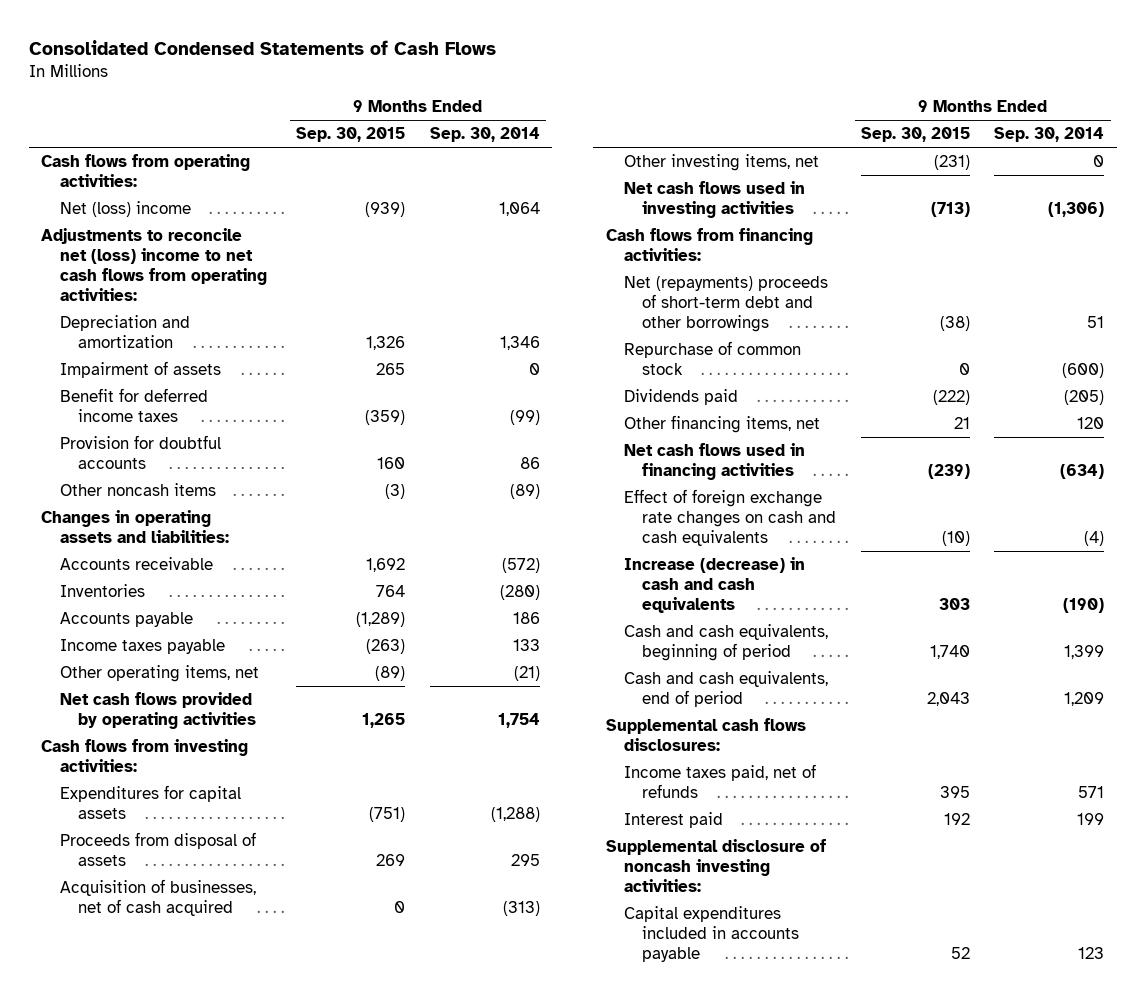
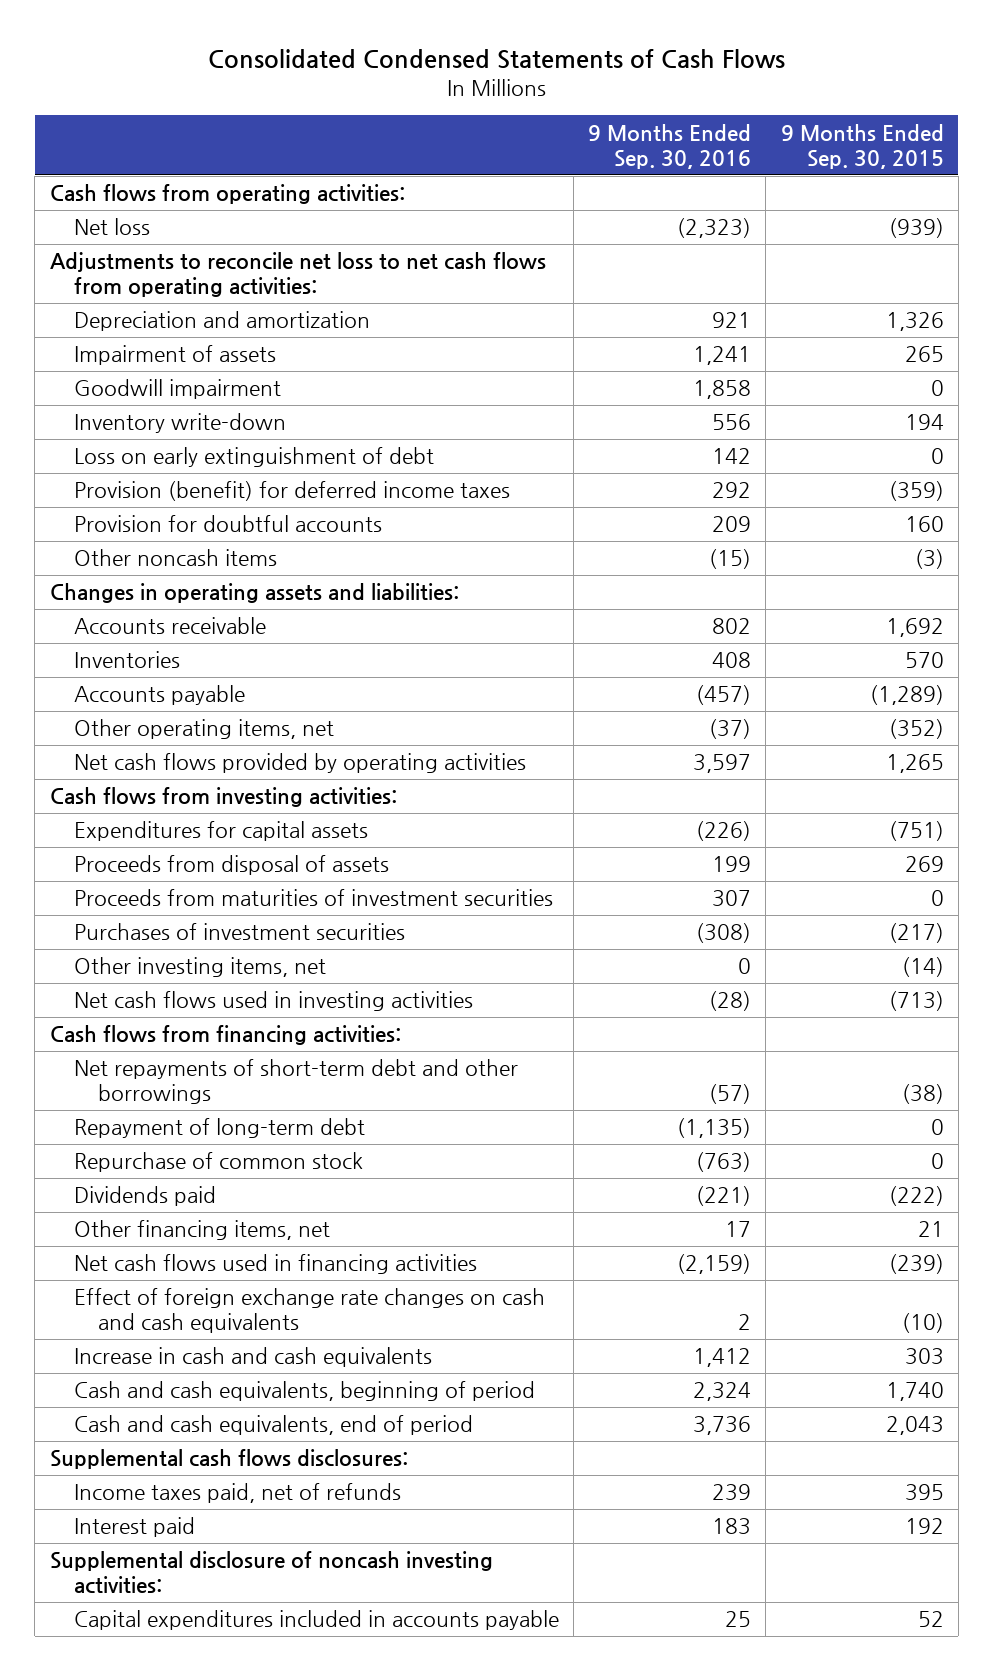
- | 9 Months Ended Sep. 30, 2015 | 9 Months Ended Sep. 30, 2014
+ | 9 Months Ended Sep. 30, 2016 | 9 Months Ended Sep. 30, 2015
- Net (loss) income | (939) | 1,064
- Adjustments to reconcile net (loss) income to net cash flows from operating activities:
+ Net loss | (2,323) | (939)
+ Adjustments to reconcile net loss to net cash flows from operating activities:
- Benefit for deferred income taxes | (359) | (99)
+ Goodwill impairment | 1,858 | 0
+ Inventory write-down | 556 | 194
+ Loss on early extinguishment of debt | 142 | 0
+ Provision (benefit) for deferred income taxes | 292 | (359)
- Inventories | 764 | (280)
+ Inventories | 408 | 570
- Income taxes payable | (263) | 133
- Other operating items, net | (89) | (21)
+ Other operating items, net | (37) | (352)
- Acquisition of businesses, net of cash acquired | 0 | (313)
- Other investing items, net | (231) | 0
+ Proceeds from maturities of investment securities | 307 | 0
+ Purchases of investment securities | (308) | (217)
+ Other investing items, net | 0 | (14)
- Net (repayments) proceeds of short-term debt and other borrowings | (38) | 51
+ Net repayments of short-term debt and other borrowings | (57) | (38)
+ Repayment of long-term debt | (1,135) | 0
- Increase (decrease) in cash and cash equivalents | 303 | (190)
+ Increase in cash and cash equivalents | 1,412 | 303

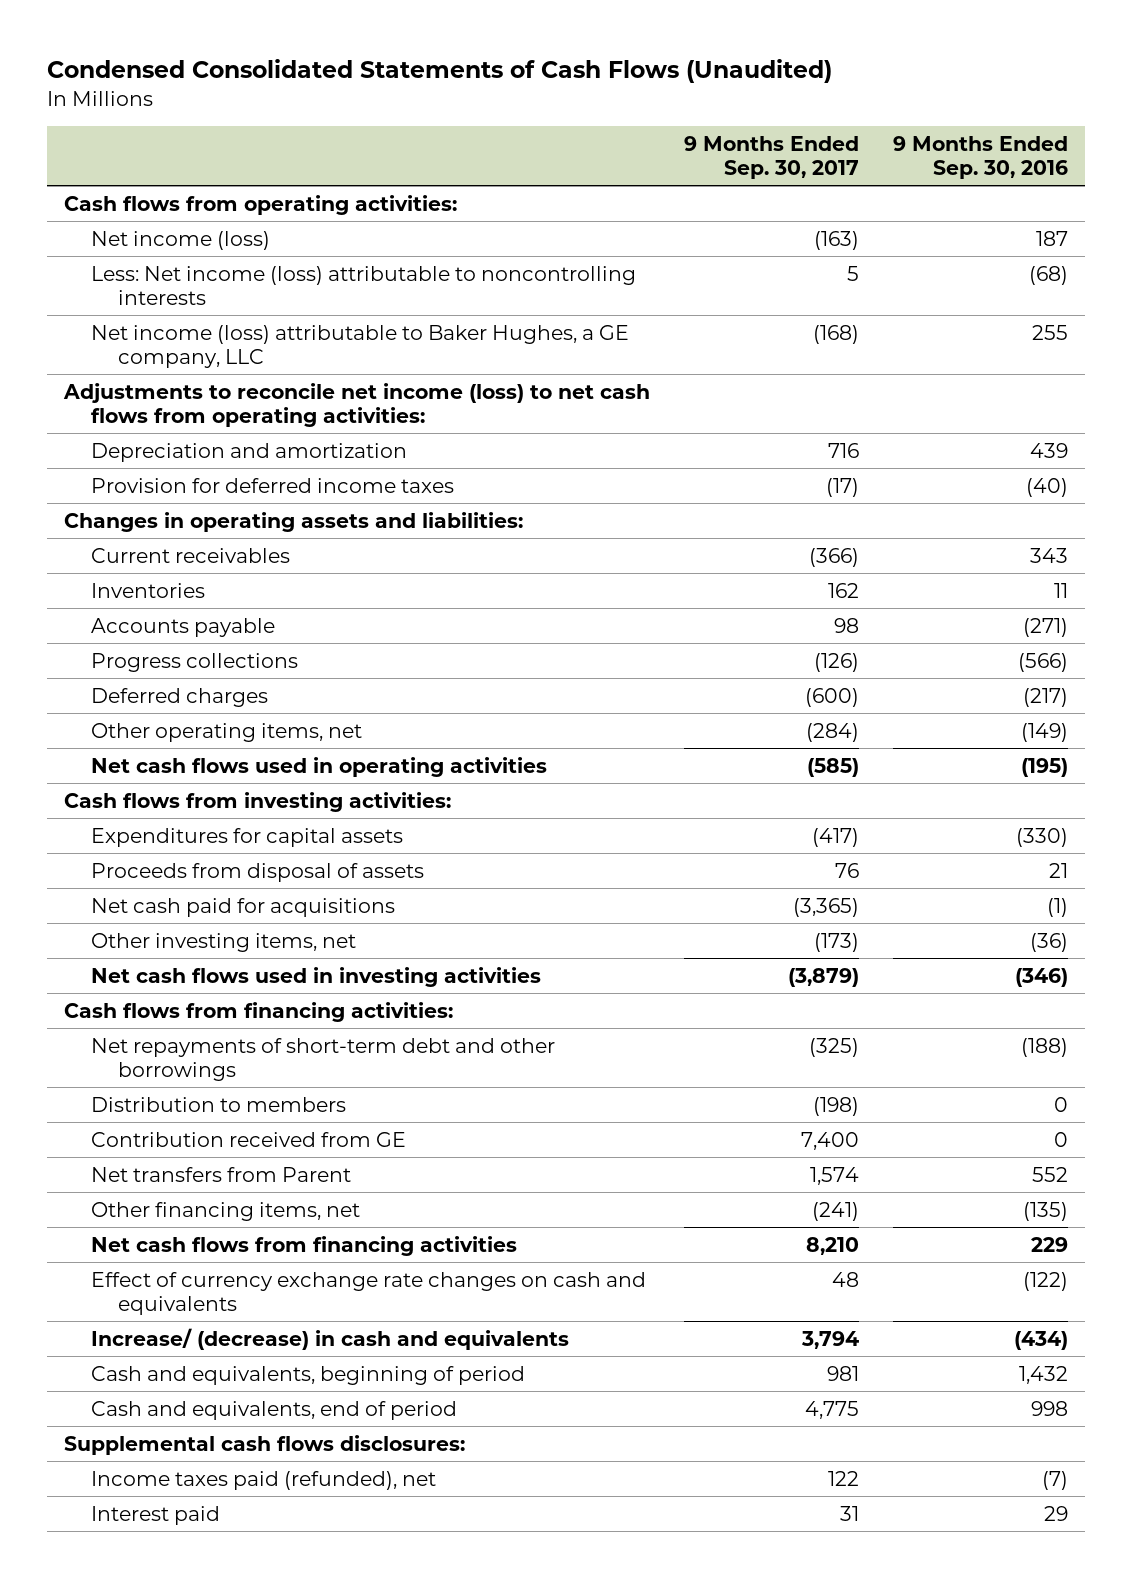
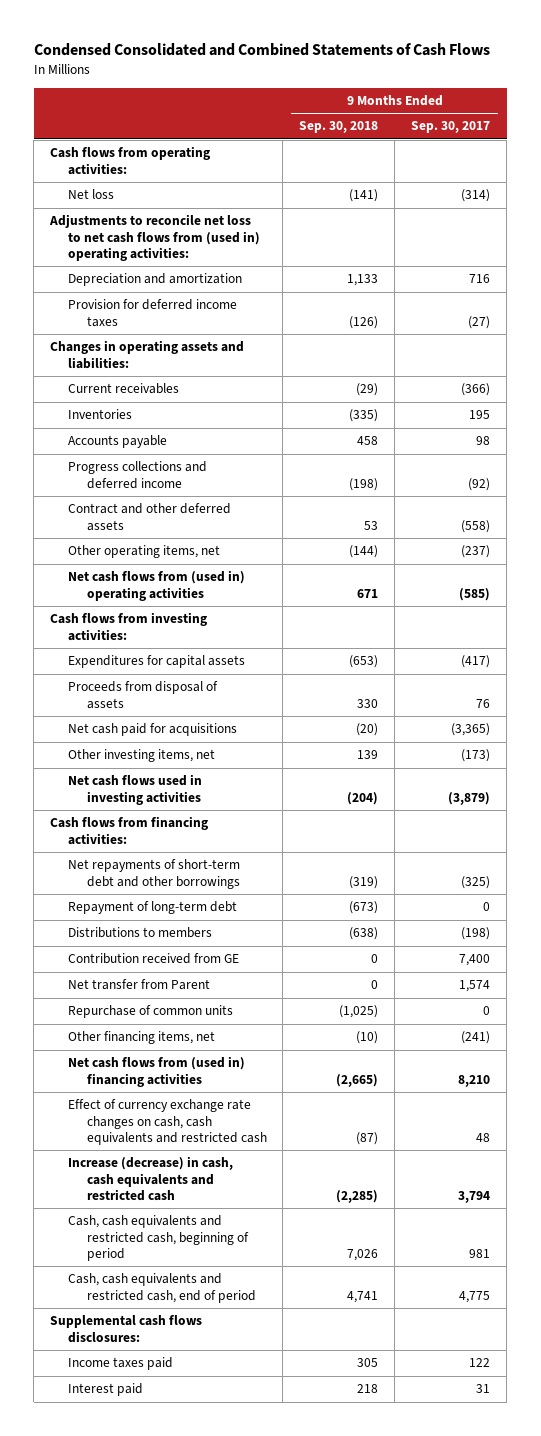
- Condensed Consolidated Statements of Cash Flows (Unaudited)
+ Condensed Consolidated and Combined Statements of Cash Flows
- | 9 Months Ended Sep. 30, 2017 | 9 Months Ended Sep. 30, 2016
+ | 9 Months Ended Sep. 30, 2018 | 9 Months Ended Sep. 30, 2017
- Net income (loss) | (163) | 187
- Less: Net income (loss) attributable to noncontrolling interests | 5 | (68)
- Net income (loss) attributable to Baker Hughes, a GE company, LLC | (168) | 255
- Adjustments to reconcile net income (loss) to net cash flows from operating activities:
+ Net loss | (141) | (314)
+ Adjustments to reconcile net loss to net cash flows from (used in) operating activities:
- Provision for deferred income taxes | (17) | (40)
+ Provision for deferred income taxes | (126) | (27)
- Inventories | 162 | 11
+ Inventories | (335) | 195
- Progress collections | (126) | (566)
- Deferred charges | (600) | (217)
- Other operating items, net | (284) | (149)
- Net cash flows used in operating activities | (585) | (195)
+ Progress collections and deferred income | (198) | (92)
+ Contract and other deferred assets | 53 | (558)
+ Other operating items, net | (144) | (237)
+ Net cash flows from (used in) operating activities | 671 | (585)
- Distribution to members | (198) | 0
+ Repayment of long-term debt | (673) | 0
+ Distributions to members | (638) | (198)
- Net transfers from Parent | 1,574 | 552
+ Net transfer from Parent | 0 | 1,574
+ Repurchase of common units | (1,025) | 0
- Net cash flows from financing activities | 8,210 | 229
- Effect of currency exchange rate changes on cash and equivalents | 48 | (122)
- Increase/ (decrease) in cash and equivalents | 3,794 | (434)
- Cash and equivalents, beginning of period | 981 | 1,432
- Cash and equivalents, end of period | 4,775 | 998
+ Net cash flows from (used in) financing activities | (2,665) | 8,210
+ Effect of currency exchange rate changes on cash, cash equivalents and restricted cash | (87) | 48
+ Increase (decrease) in cash, cash equivalents and restricted cash | (2,285) | 3,794
+ Cash, cash equivalents and restricted cash, beginning of period | 7,026 | 981
+ Cash, cash equivalents and restricted cash, end of period | 4,741 | 4,775
- Income taxes paid (refunded), net | 122 | (7)
+ Income taxes paid | 305 | 122

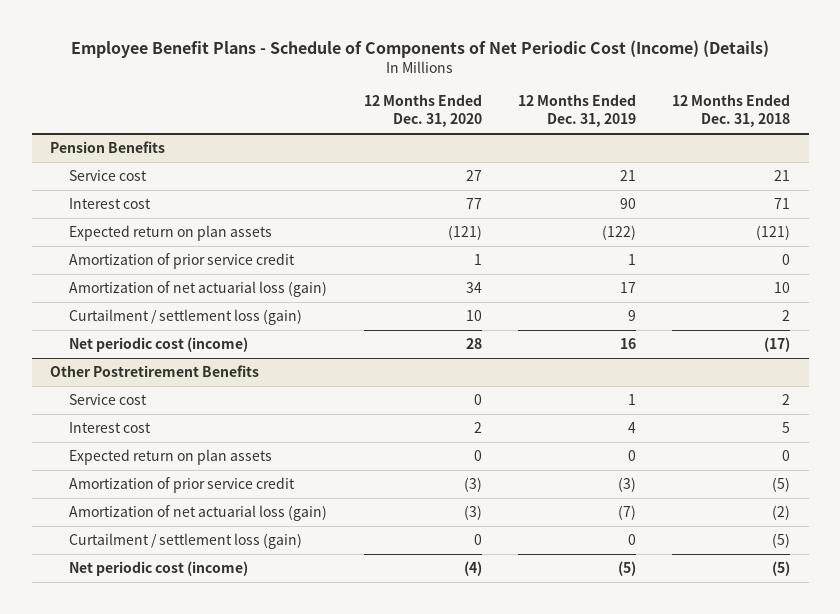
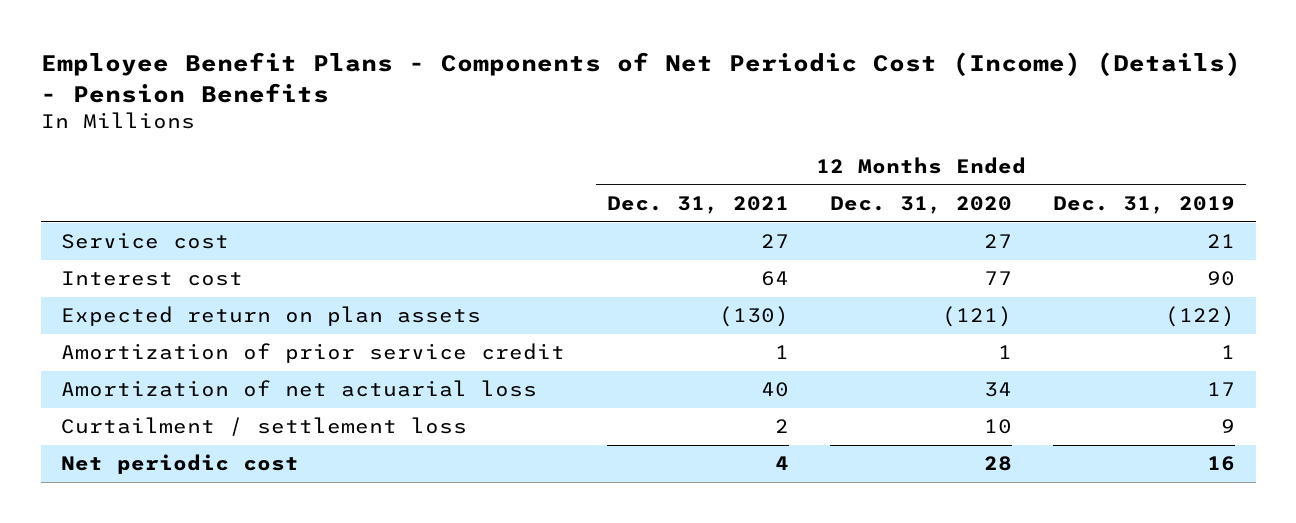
- Employee Benefit Plans - Schedule of Components of Net Periodic Cost (Income) (Details)
+ Employee Benefit Plans - Components of Net Periodic Cost (Income) (Details) - Pension Benefits
- | 12 Months Ended Dec. 31, 2020 | 12 Months Ended Dec. 31, 2019 | 12 Months Ended Dec. 31, 2018
+ | 12 Months Ended Dec. 31, 2021 | 12 Months Ended Dec. 31, 2020 | 12 Months Ended Dec. 31, 2019
- Pension Benefits
- Amortization of net actuarial loss (gain) | 34 | 17 | 10
- Curtailment / settlement loss (gain) | 10 | 9 | 2
- Net periodic cost (income) | 28 | 16 | (17)
- Other Postretirement Benefits
- Service cost | 0 | 1 | 2
- Interest cost | 2 | 4 | 5
- Expected return on plan assets | 0 | 0 | 0
- Amortization of prior service credit | (3) | (3) | (5)
- Amortization of net actuarial loss (gain) | (3) | (7) | (2)
- Curtailment / settlement loss (gain) | 0 | 0 | (5)
- Net periodic cost (income) | (4) | (5) | (5)
+ Amortization of net actuarial loss | 40 | 34 | 17
+ Curtailment / settlement loss | 2 | 10 | 9
+ Net periodic cost | 4 | 28 | 16

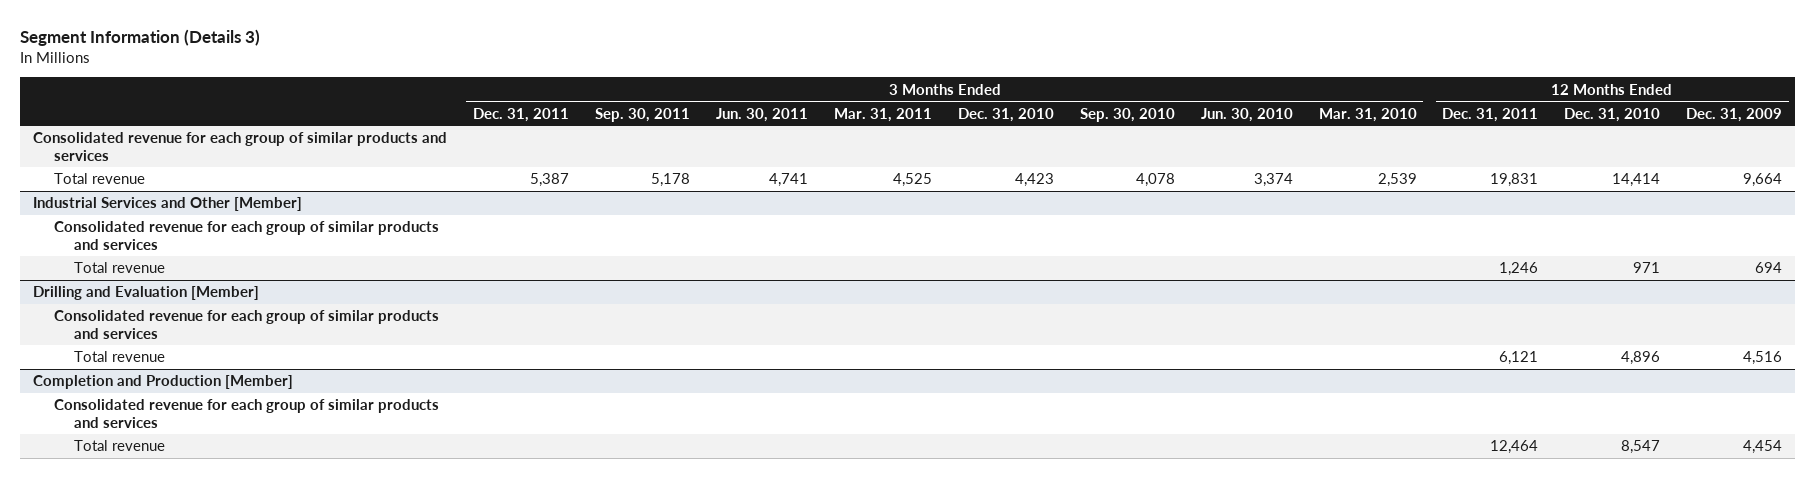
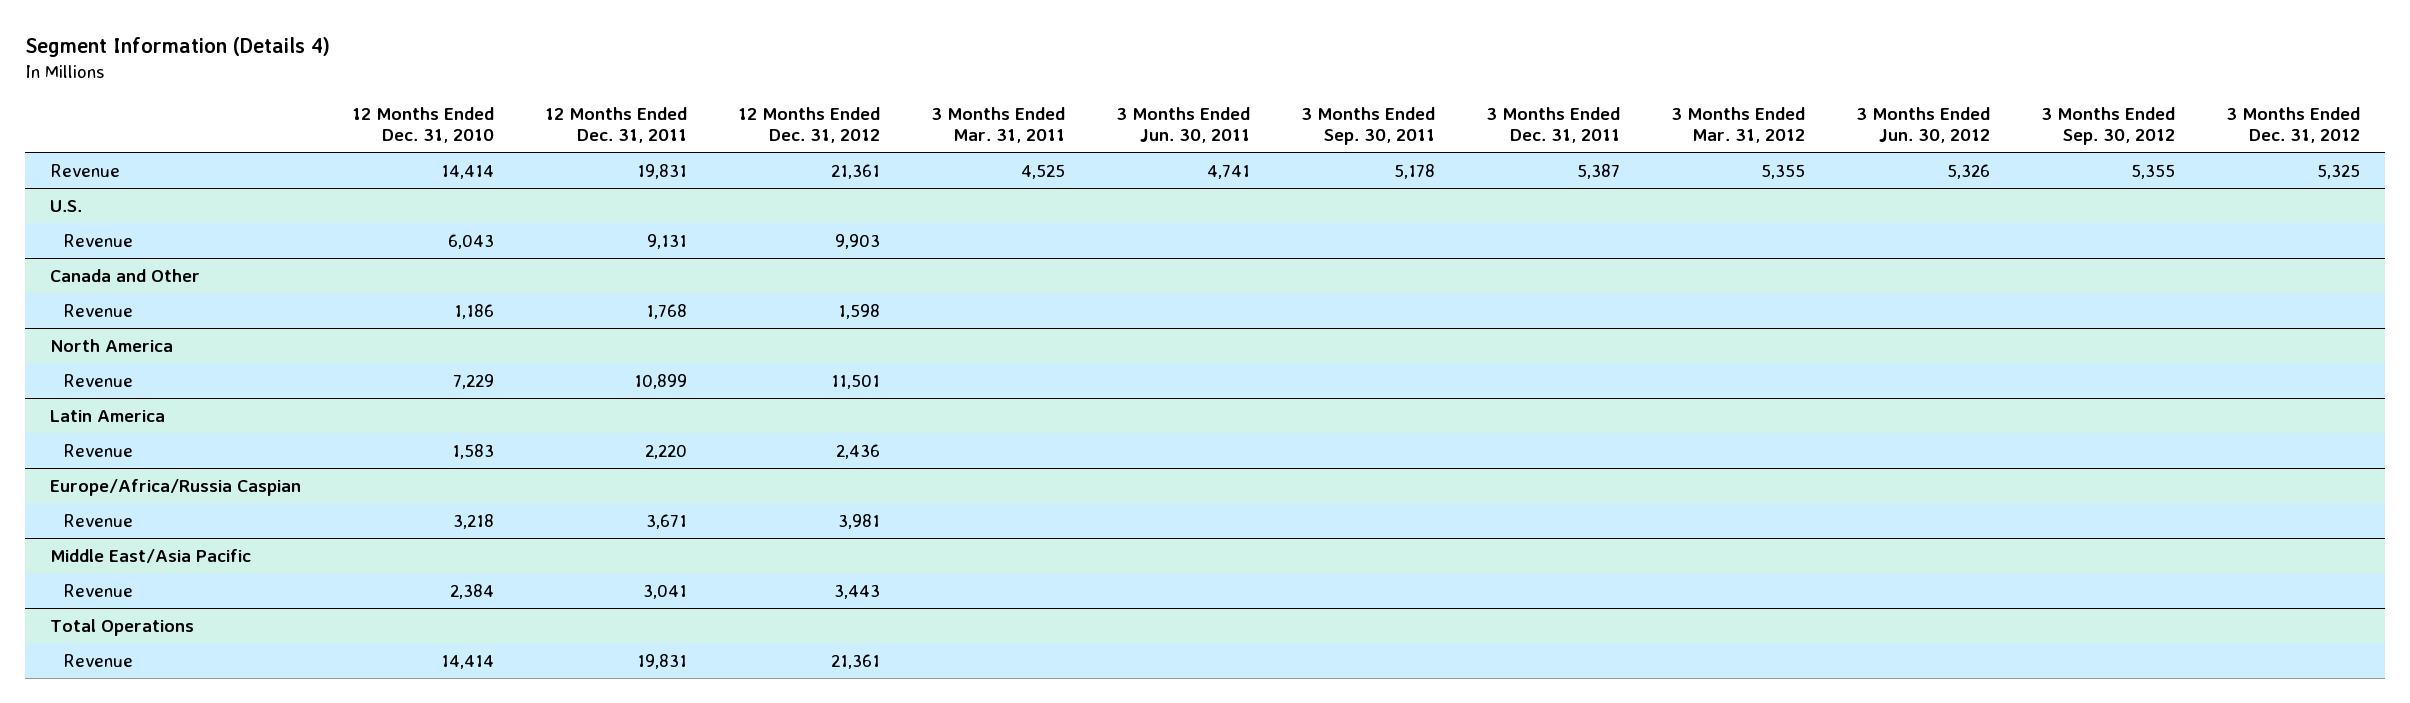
- Segment Information (Details 3)
+ Segment Information (Details 4)
- | 3 Months Ended Dec. 31, 2011 | 3 Months Ended Sep. 30, 2011 | 3 Months Ended Jun. 30, 2011 | 3 Months Ended Mar. 31, 2011 | 3 Months Ended Dec. 31, 2010 | 3 Months Ended Sep. 30, 2010 | 3 Months Ended Jun. 30, 2010 | 3 Months Ended Mar. 31, 2010 | 12 Months Ended Dec. 31, 2011 | 12 Months Ended Dec. 31, 2010 | 12 Months Ended Dec. 31, 2009
+ | 12 Months Ended Dec. 31, 2010 | 12 Months Ended Dec. 31, 2011 | 12 Months Ended Dec. 31, 2012 | 3 Months Ended Mar. 31, 2011 | 3 Months Ended Jun. 30, 2011 | 3 Months Ended Sep. 30, 2011 | 3 Months Ended Dec. 31, 2011 | 3 Months Ended Mar. 31, 2012 | 3 Months Ended Jun. 30, 2012 | 3 Months Ended Sep. 30, 2012 | 3 Months Ended Dec. 31, 2012
- Consolidated revenue for each group of similar products and services
- Total revenue | 5,387 | 5,178 | 4,741 | 4,525 | 4,423 | 4,078 | 3,374 | 2,539 | 19,831 | 14,414 | 9,664
- Industrial Services and Other [Member]
- Consolidated revenue for each group of similar products and services
- Total revenue | | | | | | | | | 1,246 | 971 | 694
- Drilling and Evaluation [Member]
- Consolidated revenue for each group of similar products and services
- Total revenue | | | | | | | | | 6,121 | 4,896 | 4,516
- Completion and Production [Member]
- Consolidated revenue for each group of similar products and services
- Total revenue | | | | | | | | | 12,464 | 8,547 | 4,454
+ Revenue | 14,414 | 19,831 | 21,361 | 4,525 | 4,741 | 5,178 | 5,387 | 5,355 | 5,326 | 5,355 | 5,325
+ U.S.
+ Revenue | 6,043 | 9,131 | 9,903 | | | | | | | |
+ Canada and Other
+ Revenue | 1,186 | 1,768 | 1,598 | | | | | | | |
+ North America
+ Revenue | 7,229 | 10,899 | 11,501 | | | | | | | |
+ Latin America
+ Revenue | 1,583 | 2,220 | 2,436 | | | | | | | |
+ Europe/Africa/Russia Caspian
+ Revenue | 3,218 | 3,671 | 3,981 | | | | | | | |
+ Middle East/Asia Pacific
+ Revenue | 2,384 | 3,041 | 3,443 | | | | | | | |
+ Total Operations
+ Revenue | 14,414 | 19,831 | 21,361 | | | | | | | |

